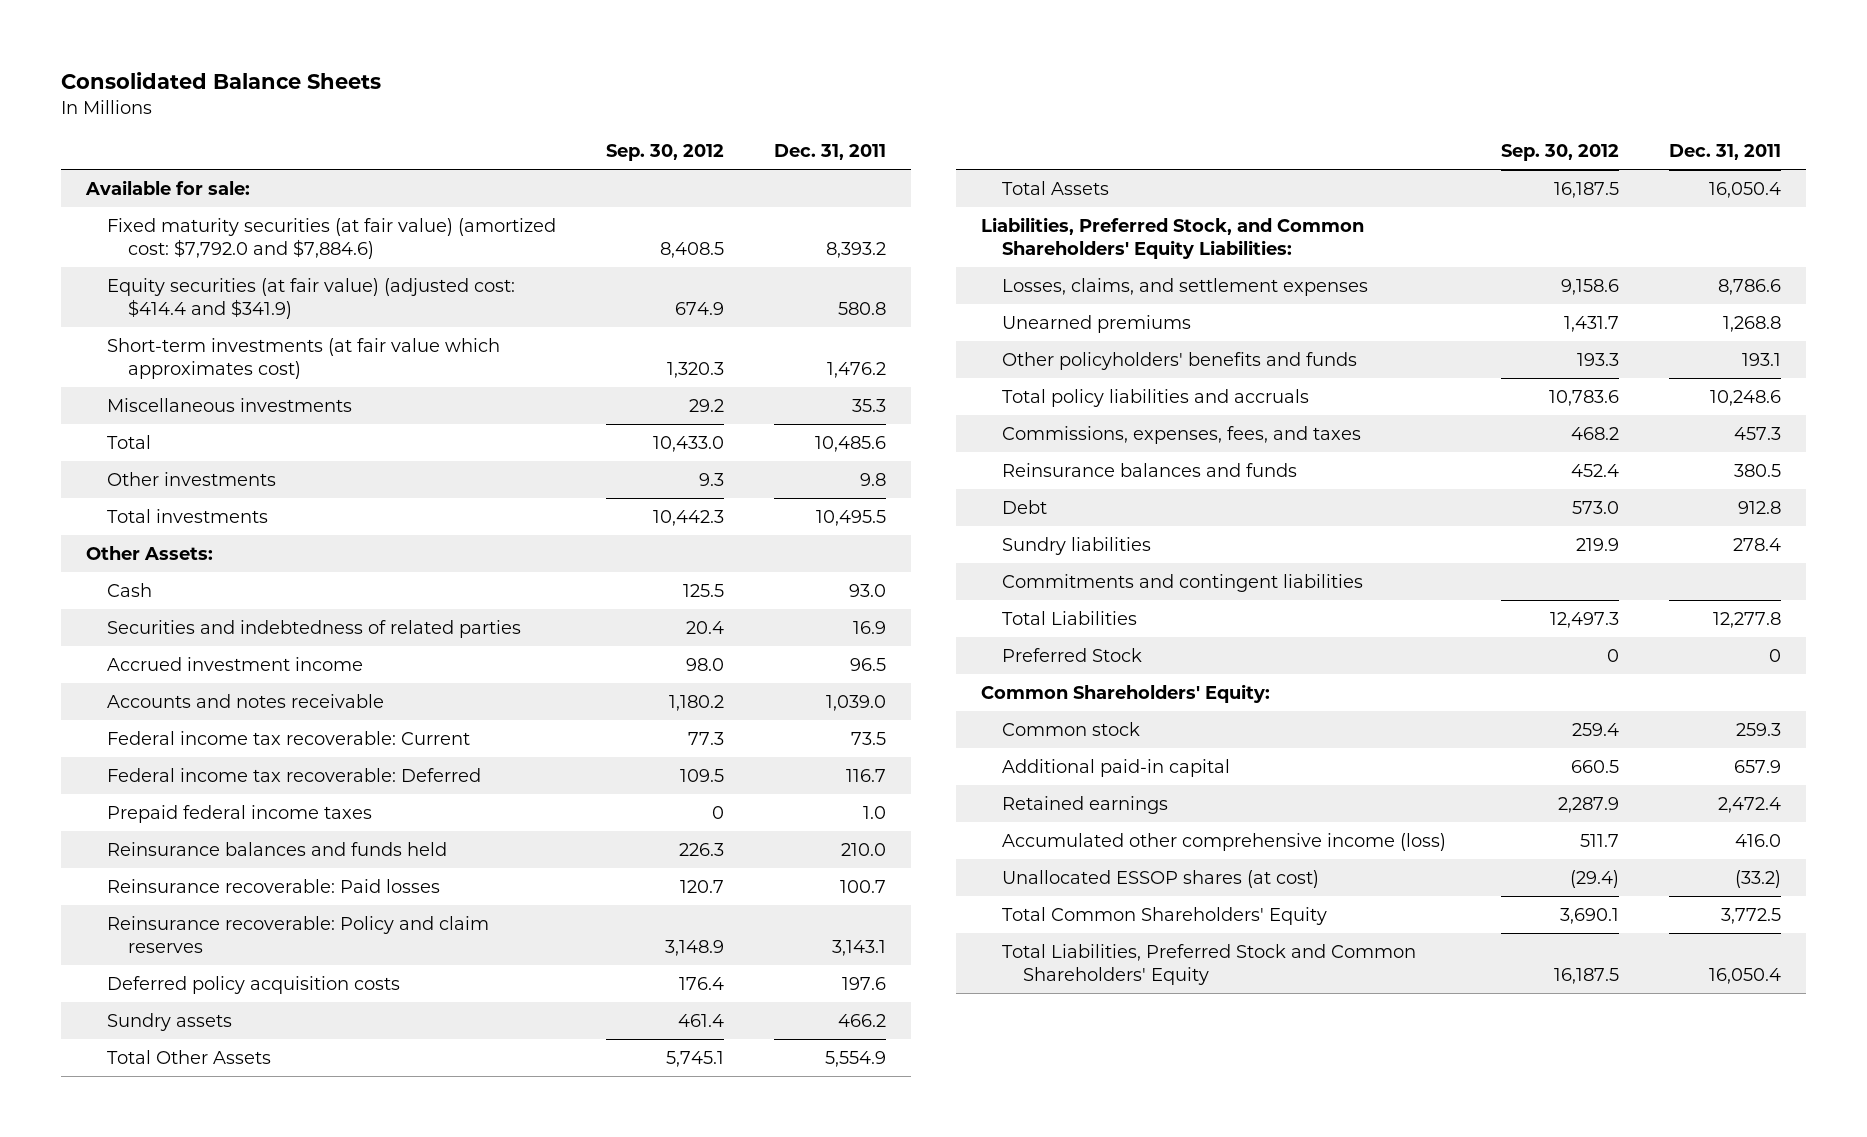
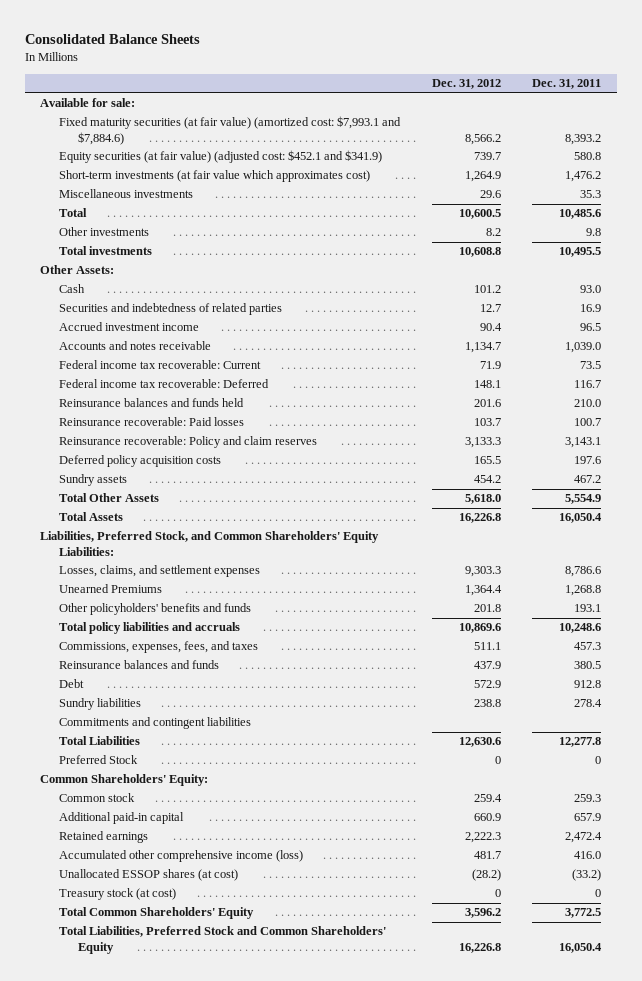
- | Sep. 30, 2012 | Dec. 31, 2011
+ | Dec. 31, 2012 | Dec. 31, 2011
- Fixed maturity securities (at fair value) (amortized cost: $7,792.0 and $7,884.6) | 8,408.5 | 8,393.2
- Equity securities (at fair value) (adjusted cost: $414.4 and $341.9) | 674.9 | 580.8
+ Fixed maturity securities (at fair value) (amortized cost: $7,993.1 and $7,884.6) | 8,566.2 | 8,393.2
+ Equity securities (at fair value) (adjusted cost: $452.1 and $341.9) | 739.7 | 580.8
- Prepaid federal income taxes | 0 | 1.0
- Sundry assets | 461.4 | 466.2
+ Sundry assets | 454.2 | 467.2
- Unearned premiums | 1,431.7 | 1,268.8
+ Unearned Premiums | 1,364.4 | 1,268.8
+ Treasury stock (at cost) | 0 | 0

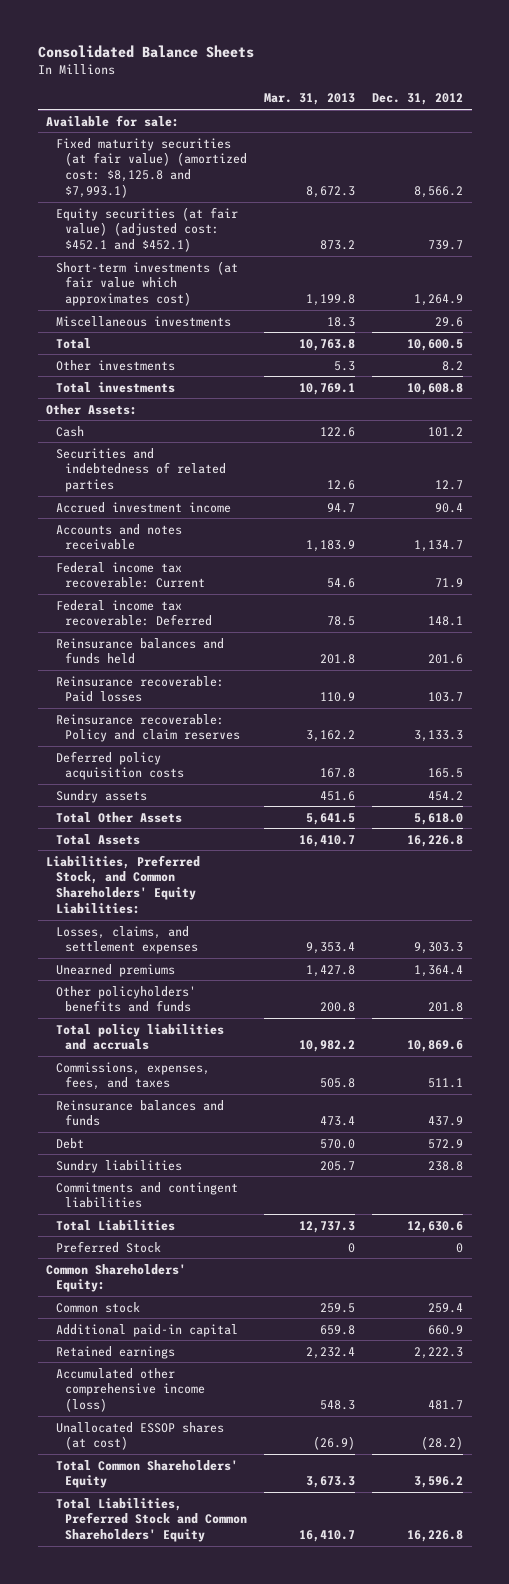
- | Dec. 31, 2012 | Dec. 31, 2011
+ | Mar. 31, 2013 | Dec. 31, 2012
- Fixed maturity securities (at fair value) (amortized cost: $7,993.1 and $7,884.6) | 8,566.2 | 8,393.2
- Equity securities (at fair value) (adjusted cost: $452.1 and $341.9) | 739.7 | 580.8
+ Fixed maturity securities (at fair value) (amortized cost: $8,125.8 and $7,993.1) | 8,672.3 | 8,566.2
+ Equity securities (at fair value) (adjusted cost: $452.1 and $452.1) | 873.2 | 739.7
- Unearned Premiums | 1,364.4 | 1,268.8
+ Unearned premiums | 1,427.8 | 1,364.4
- Treasury stock (at cost) | 0 | 0

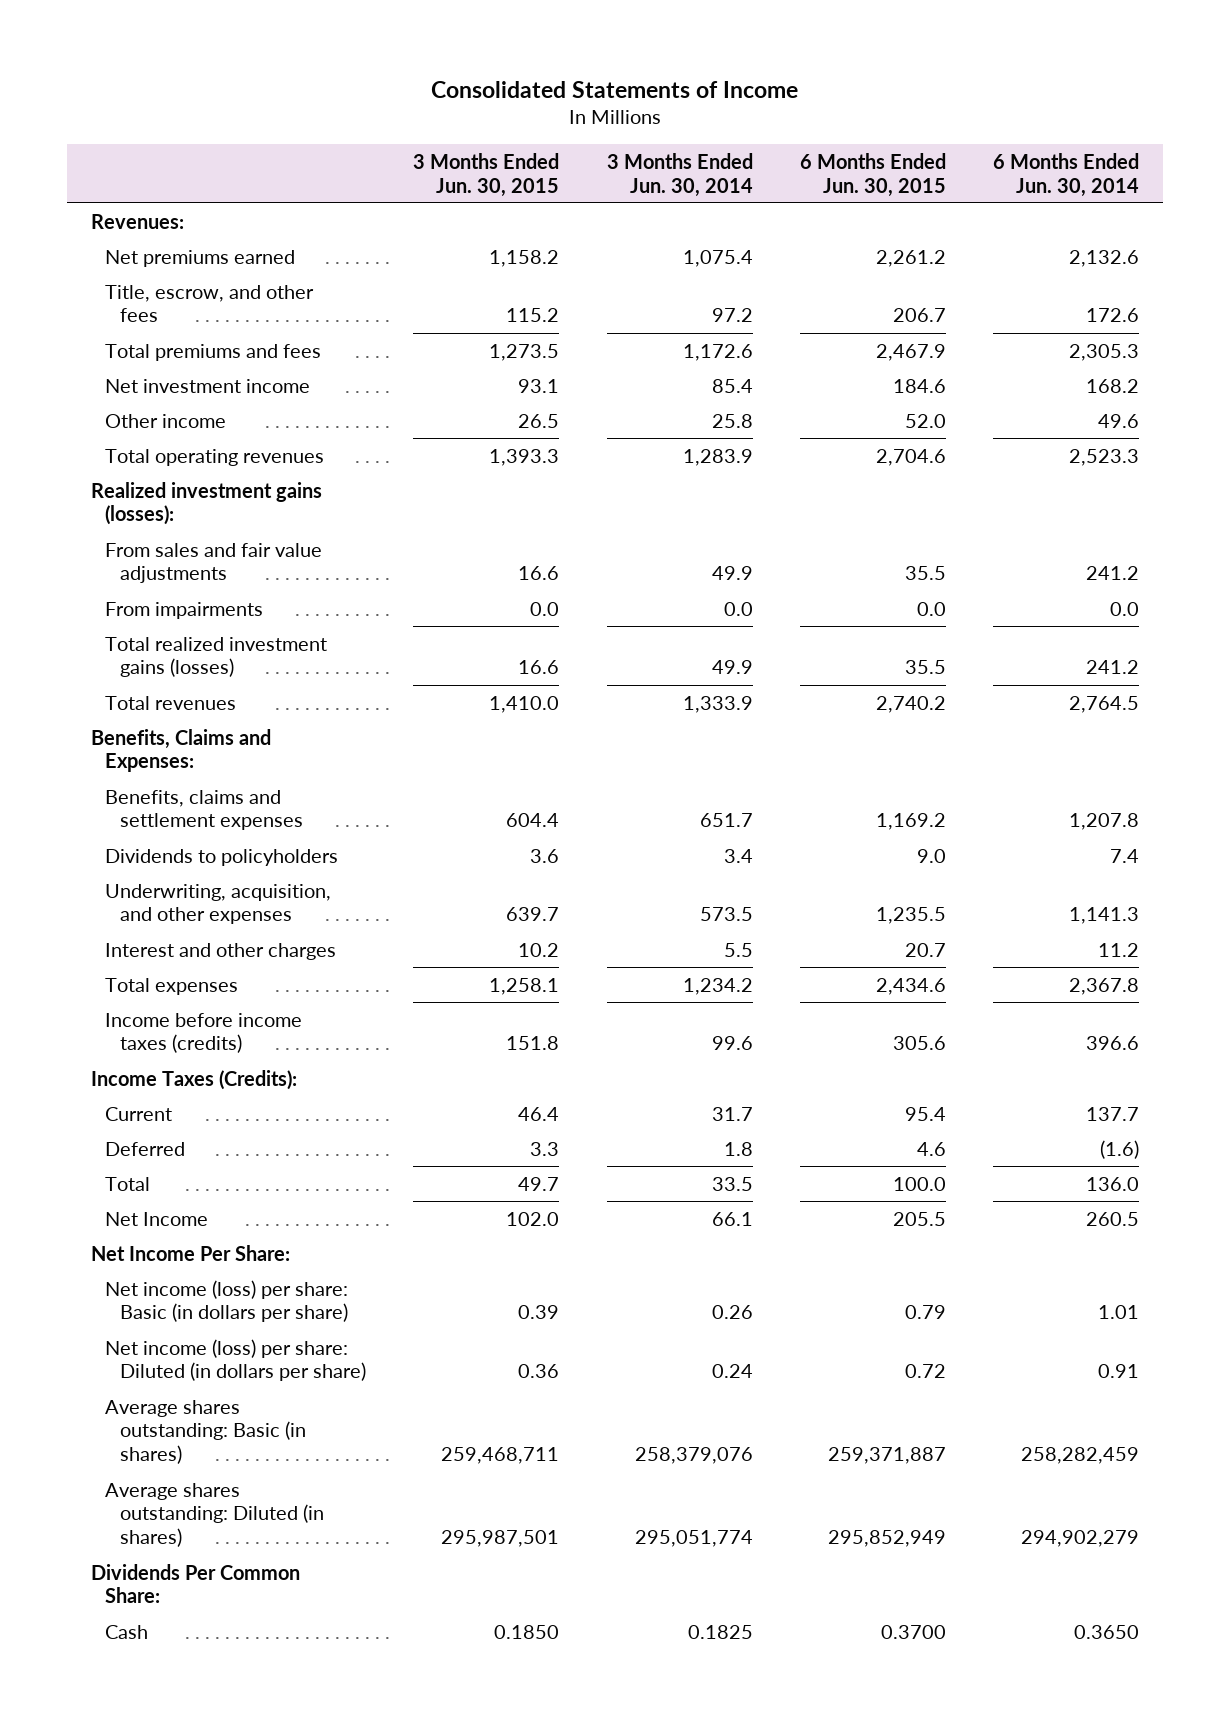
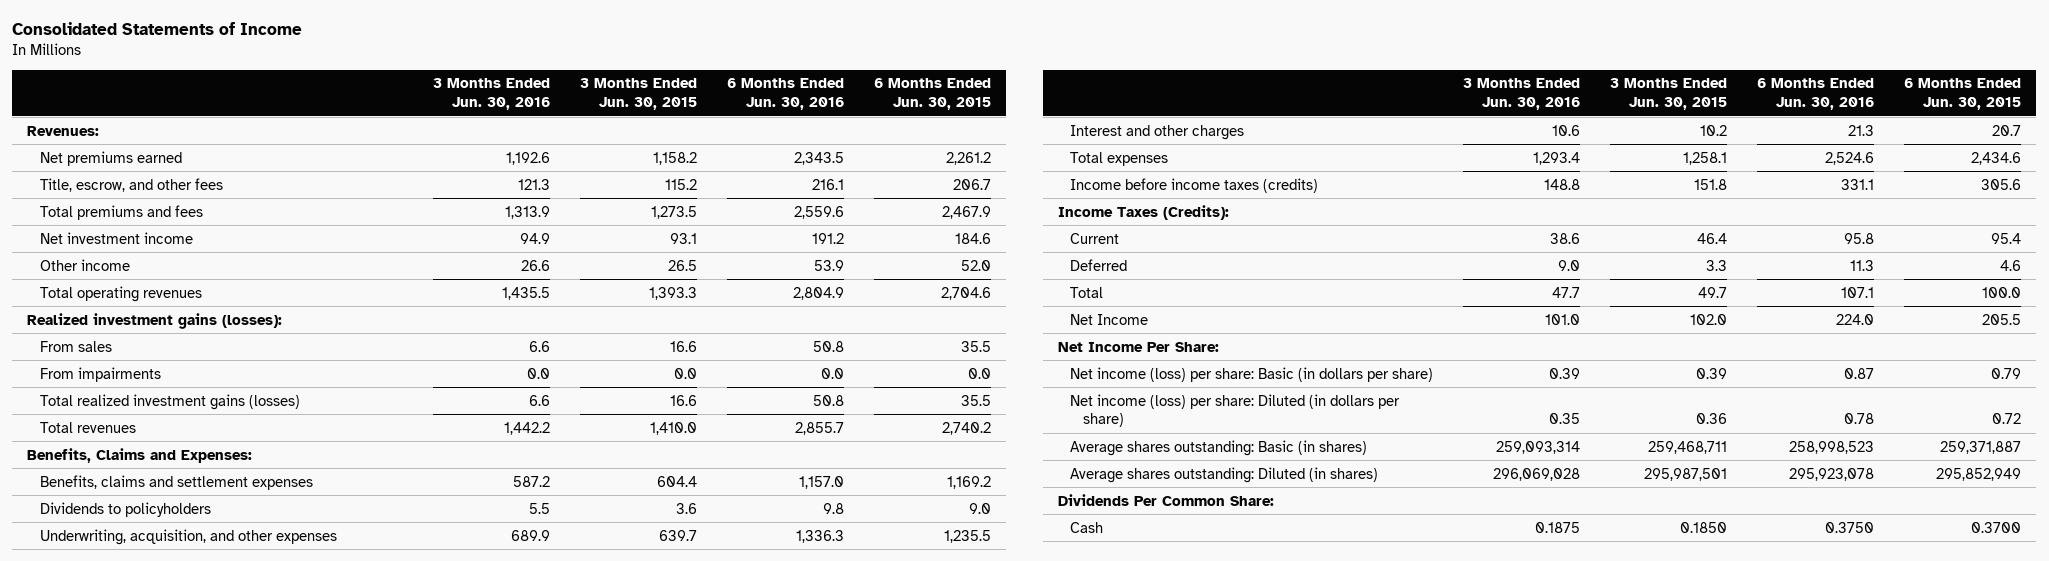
- | 3 Months Ended Jun. 30, 2015 | 3 Months Ended Jun. 30, 2014 | 6 Months Ended Jun. 30, 2015 | 6 Months Ended Jun. 30, 2014
+ | 3 Months Ended Jun. 30, 2016 | 3 Months Ended Jun. 30, 2015 | 6 Months Ended Jun. 30, 2016 | 6 Months Ended Jun. 30, 2015
- From sales and fair value adjustments | 16.6 | 49.9 | 35.5 | 241.2
+ From sales | 6.6 | 16.6 | 50.8 | 35.5

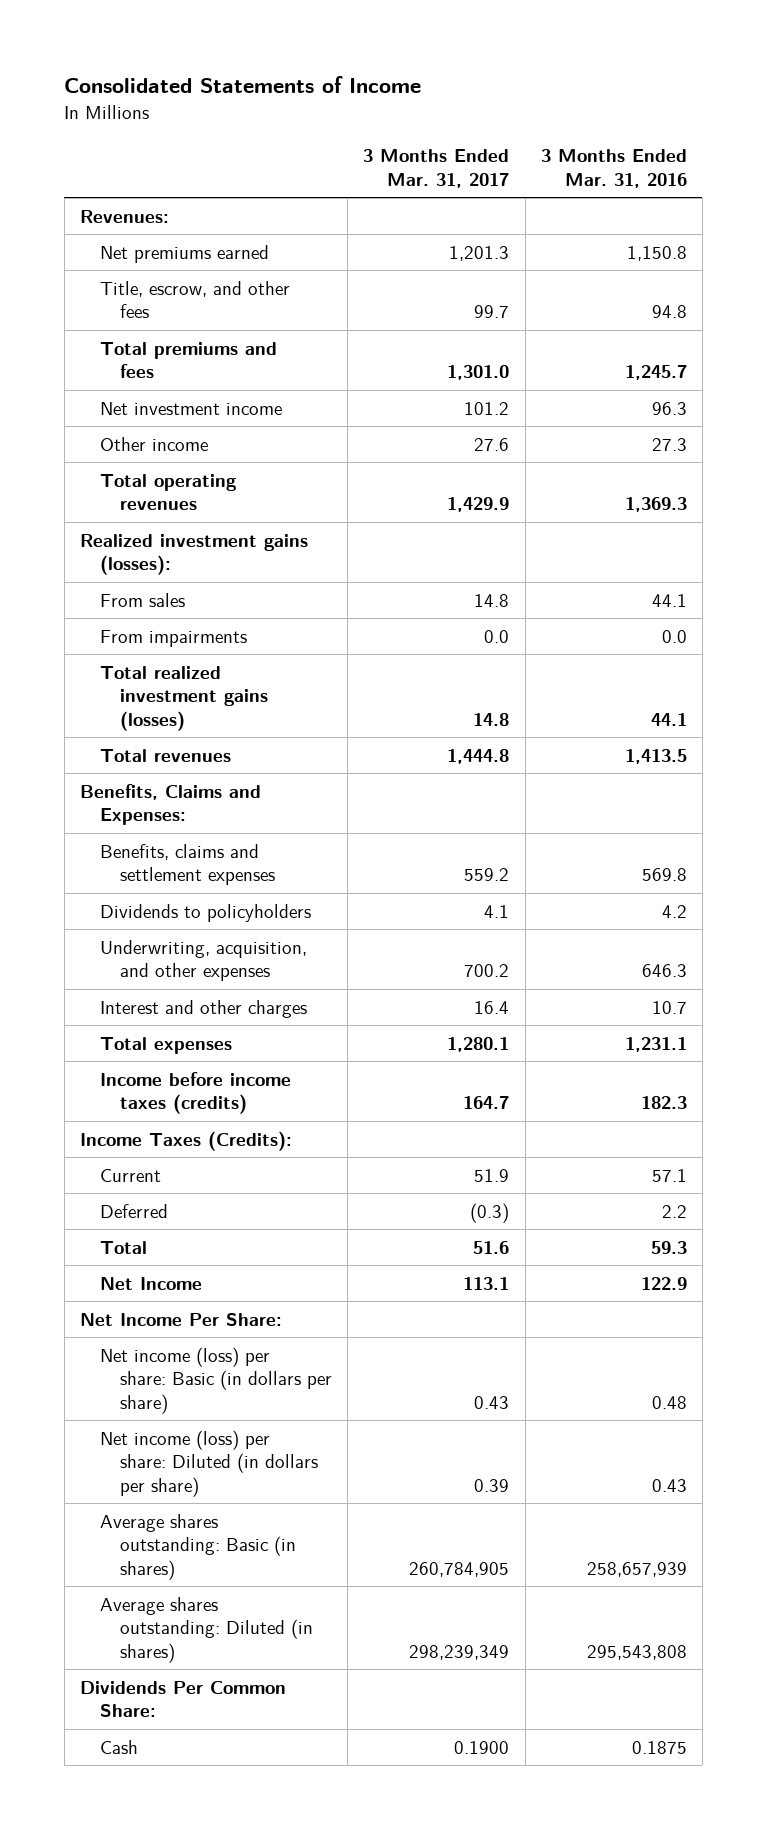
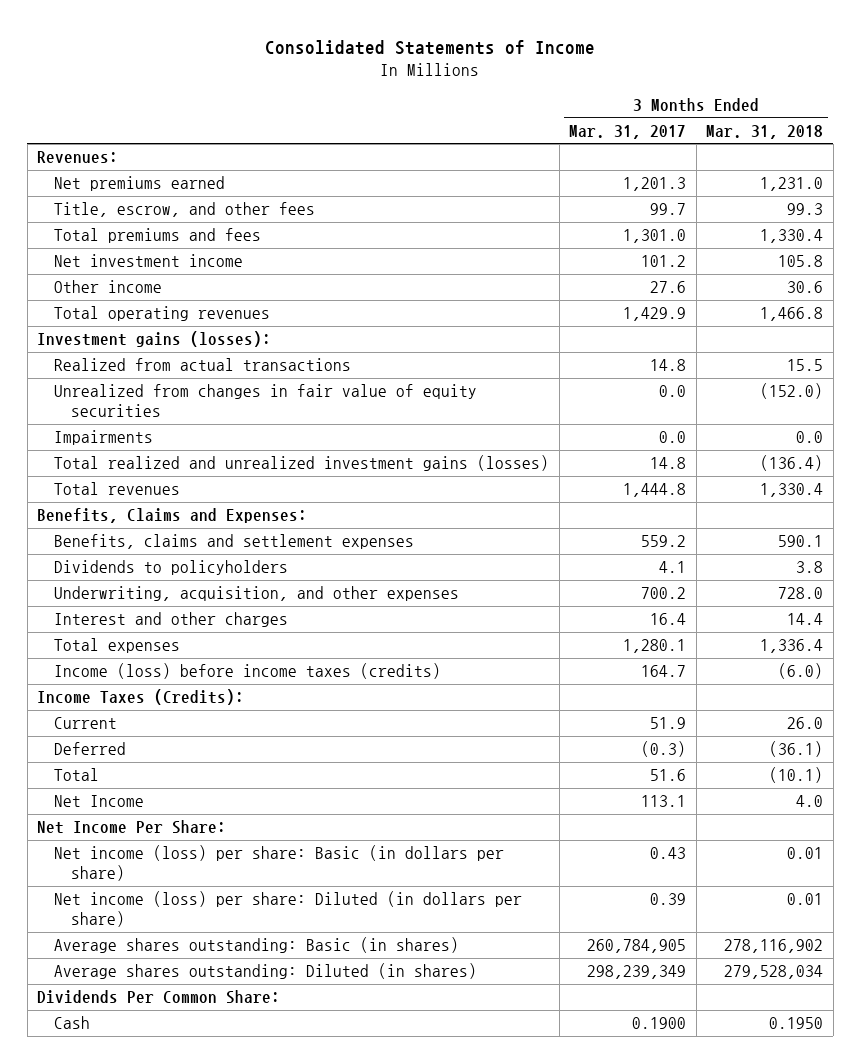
- | 3 Months Ended Mar. 31, 2017 | 3 Months Ended Mar. 31, 2016
+ | 3 Months Ended Mar. 31, 2017 | 3 Months Ended Mar. 31, 2018
- Realized investment gains (losses):
- From sales | 14.8 | 44.1
- From impairments | 0.0 | 0.0
- Total realized investment gains (losses) | 14.8 | 44.1
+ Investment gains (losses):
+ Realized from actual transactions | 14.8 | 15.5
+ Unrealized from changes in fair value of equity securities | 0.0 | (152.0)
+ Impairments | 0.0 | 0.0
+ Total realized and unrealized investment gains (losses) | 14.8 | (136.4)
- Income before income taxes (credits) | 164.7 | 182.3
+ Income (loss) before income taxes (credits) | 164.7 | (6.0)

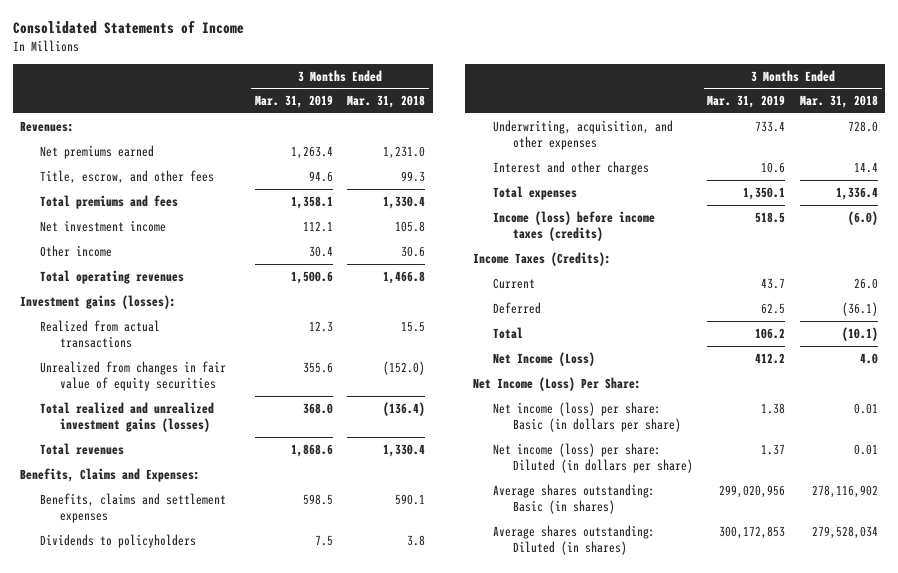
- | 3 Months Ended Mar. 31, 2017 | 3 Months Ended Mar. 31, 2018
+ | 3 Months Ended Mar. 31, 2019 | 3 Months Ended Mar. 31, 2018
- Impairments | 0.0 | 0.0
- Net Income | 113.1 | 4.0
- Net Income Per Share:
+ Net Income (Loss) | 412.2 | 4.0
+ Net Income (Loss) Per Share:
- Dividends Per Common Share:
- Cash | 0.1900 | 0.1950

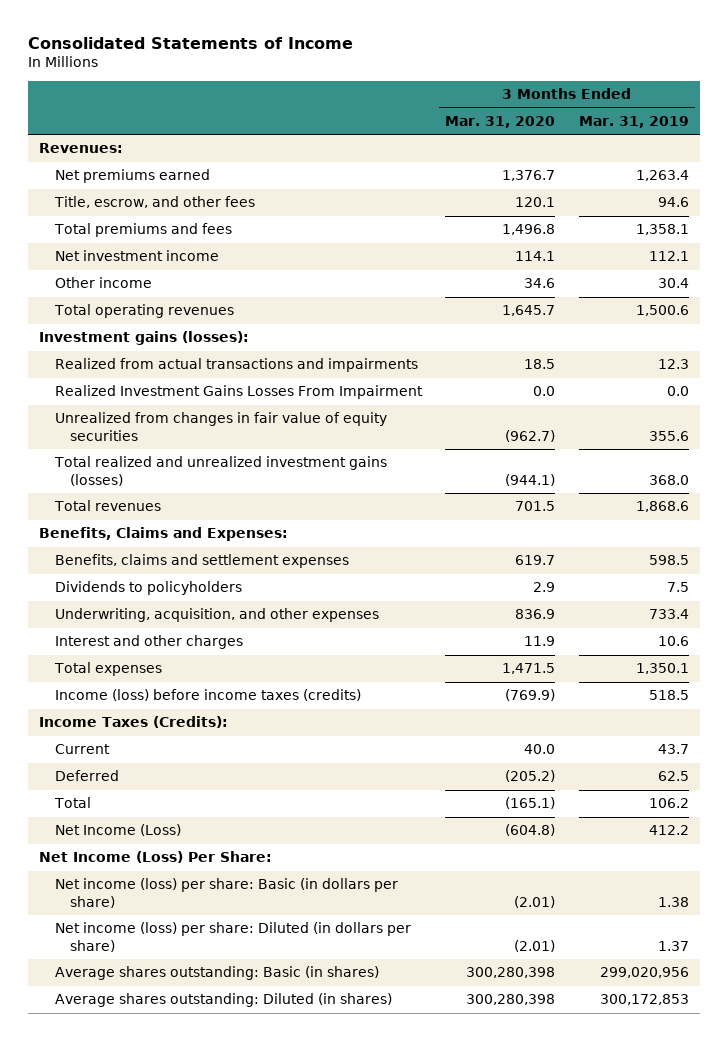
- | 3 Months Ended Mar. 31, 2019 | 3 Months Ended Mar. 31, 2018
+ | 3 Months Ended Mar. 31, 2020 | 3 Months Ended Mar. 31, 2019
- Realized from actual transactions | 12.3 | 15.5
+ Realized from actual transactions and impairments | 18.5 | 12.3
+ Realized Investment Gains Losses From Impairment | 0.0 | 0.0

